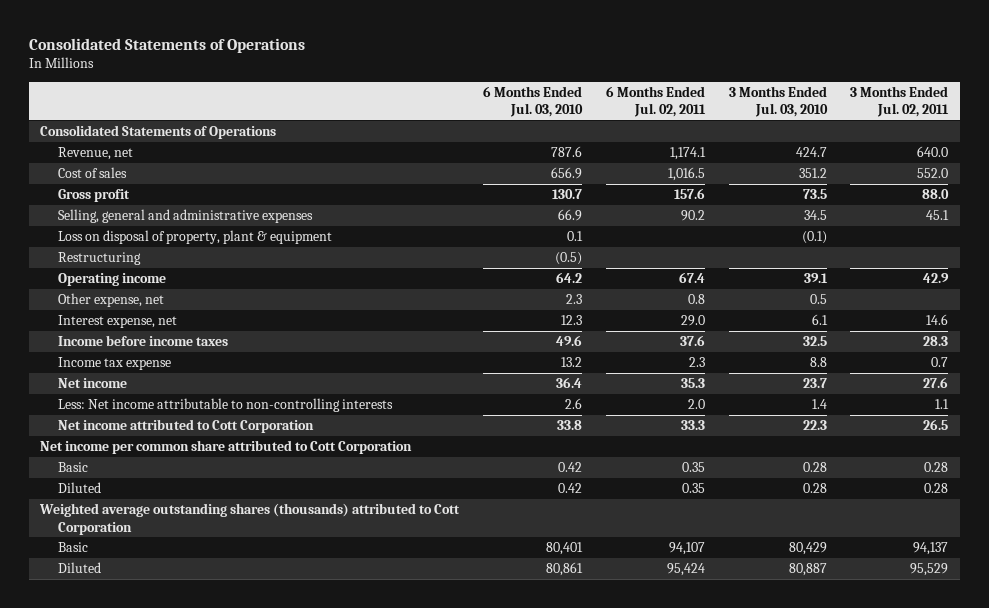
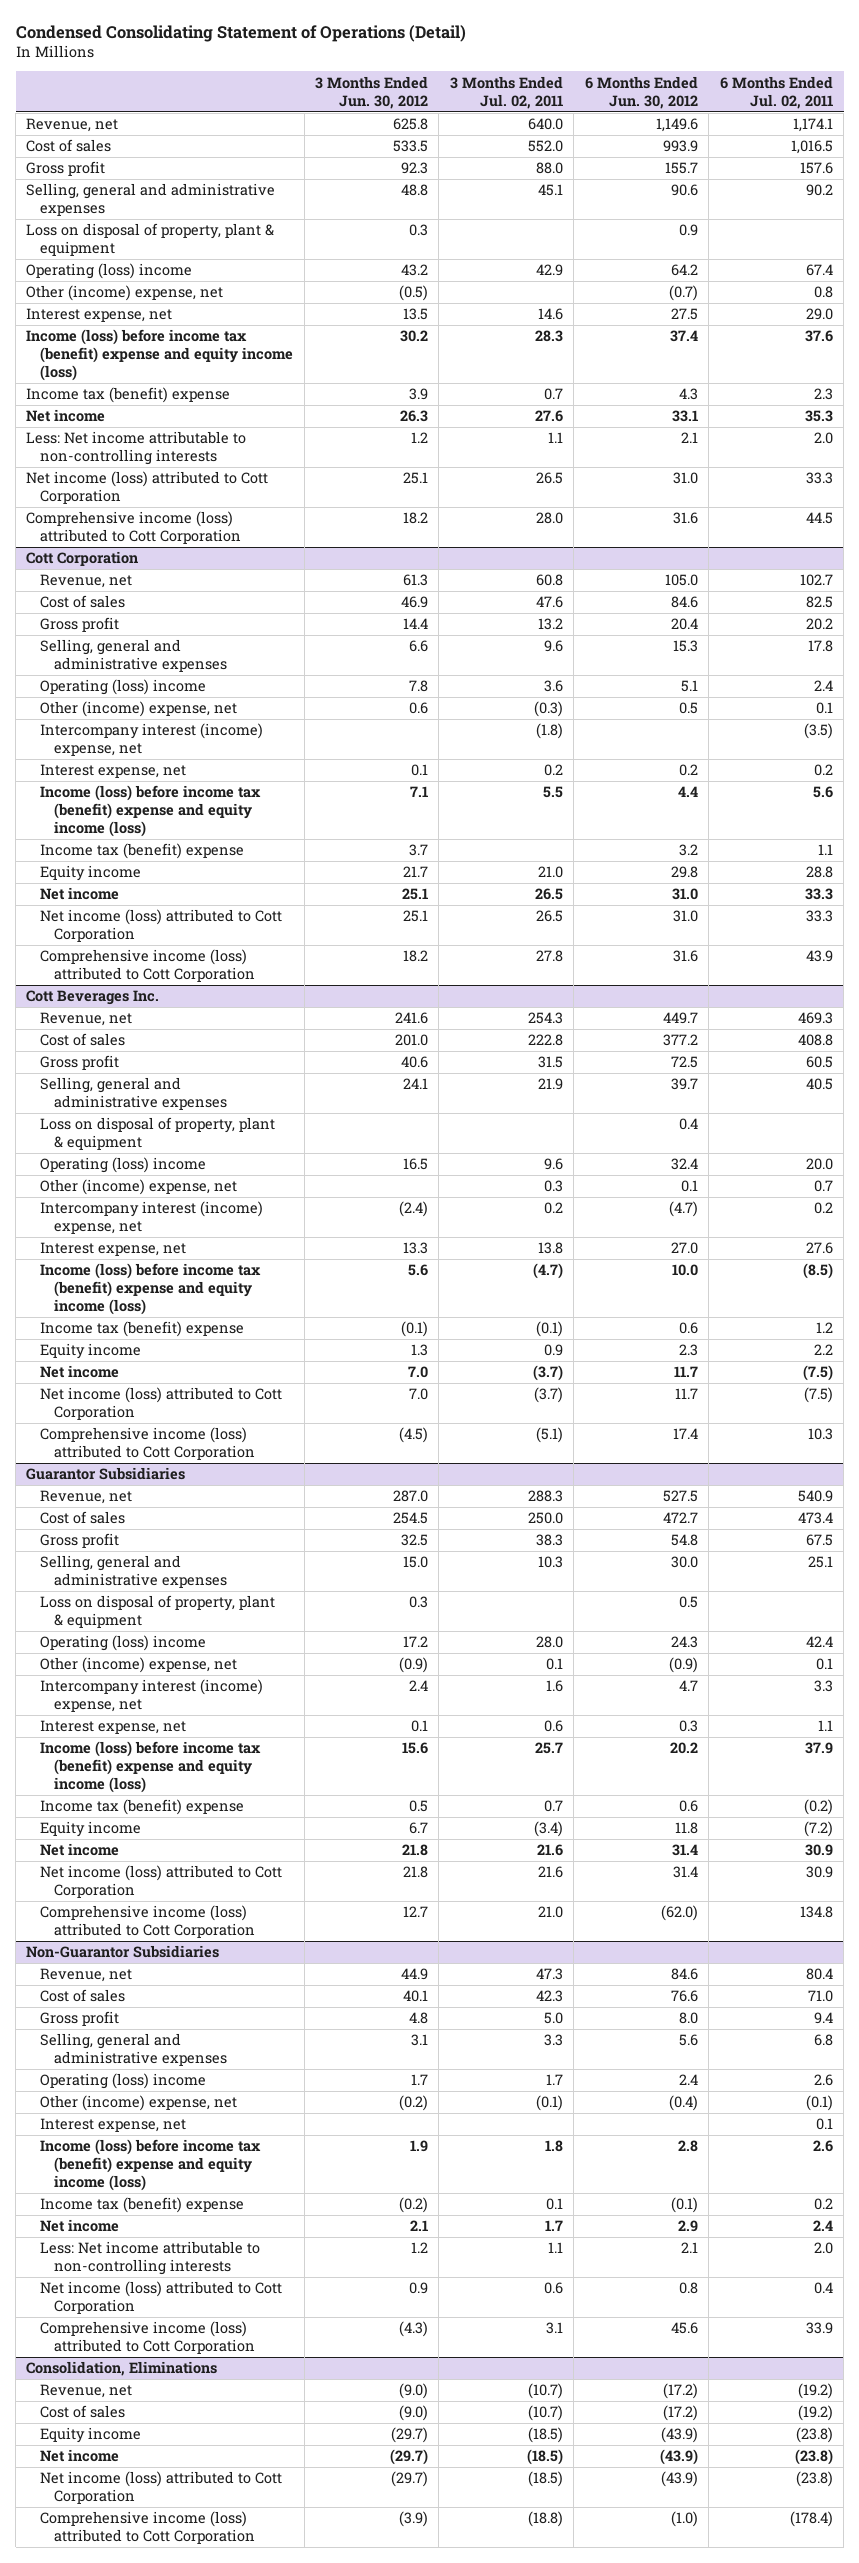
- Consolidated Statements of Operations
+ Condensed Consolidating Statement of Operations (Detail)
- | 6 Months Ended Jul. 03, 2010 | 6 Months Ended Jul. 02, 2011 | 3 Months Ended Jul. 03, 2010 | 3 Months Ended Jul. 02, 2011
+ | 3 Months Ended Jun. 30, 2012 | 3 Months Ended Jul. 02, 2011 | 6 Months Ended Jun. 30, 2012 | 6 Months Ended Jul. 02, 2011
- Consolidated Statements of Operations
- Restructuring | (0.5) | | |
- Operating income | 64.2 | 67.4 | 39.1 | 42.9
- Other expense, net | 2.3 | 0.8 | 0.5 |
+ Operating (loss) income | 43.2 | 42.9 | 64.2 | 67.4
+ Other (income) expense, net | (0.5) | | (0.7) | 0.8
- Income before income taxes | 49.6 | 37.6 | 32.5 | 28.3
- Income tax expense | 13.2 | 2.3 | 8.8 | 0.7
+ Income (loss) before income tax (benefit) expense and equity income (loss) | 30.2 | 28.3 | 37.4 | 37.6
+ Income tax (benefit) expense | 3.9 | 0.7 | 4.3 | 2.3
- Net income attributed to Cott Corporation | 33.8 | 33.3 | 22.3 | 26.5
- Net income per common share attributed to Cott Corporation
- Basic | 0.42 | 0.35 | 0.28 | 0.28
- Diluted | 0.42 | 0.35 | 0.28 | 0.28
- Weighted average outstanding shares (thousands) attributed to Cott Corporation
- Basic | 80,401 | 94,107 | 80,429 | 94,137
- Diluted | 80,861 | 95,424 | 80,887 | 95,529
+ Net income (loss) attributed to Cott Corporation | 25.1 | 26.5 | 31.0 | 33.3
+ Comprehensive income (loss) attributed to Cott Corporation | 18.2 | 28.0 | 31.6 | 44.5
+ Cott Corporation
+ Revenue, net | 61.3 | 60.8 | 105.0 | 102.7
+ Cost of sales | 46.9 | 47.6 | 84.6 | 82.5
+ Gross profit | 14.4 | 13.2 | 20.4 | 20.2
+ Selling, general and administrative expenses | 6.6 | 9.6 | 15.3 | 17.8
+ Operating (loss) income | 7.8 | 3.6 | 5.1 | 2.4
+ Other (income) expense, net | 0.6 | (0.3) | 0.5 | 0.1
+ Intercompany interest (income) expense, net | | (1.8) | | (3.5)
+ Interest expense, net | 0.1 | 0.2 | 0.2 | 0.2
+ Income (loss) before income tax (benefit) expense and equity income (loss) | 7.1 | 5.5 | 4.4 | 5.6
+ Income tax (benefit) expense | 3.7 | | 3.2 | 1.1
+ Equity income | 21.7 | 21.0 | 29.8 | 28.8
+ Net income | 25.1 | 26.5 | 31.0 | 33.3
+ Net income (loss) attributed to Cott Corporation | 25.1 | 26.5 | 31.0 | 33.3
+ Comprehensive income (loss) attributed to Cott Corporation | 18.2 | 27.8 | 31.6 | 43.9
+ Cott Beverages Inc.
+ Revenue, net | 241.6 | 254.3 | 449.7 | 469.3
+ Cost of sales | 201.0 | 222.8 | 377.2 | 408.8
+ Gross profit | 40.6 | 31.5 | 72.5 | 60.5
+ Selling, general and administrative expenses | 24.1 | 21.9 | 39.7 | 40.5
+ Loss on disposal of property, plant & equipment | | | 0.4 |
+ Operating (loss) income | 16.5 | 9.6 | 32.4 | 20.0
+ Other (income) expense, net | | 0.3 | 0.1 | 0.7
+ Intercompany interest (income) expense, net | (2.4) | 0.2 | (4.7) | 0.2
+ Interest expense, net | 13.3 | 13.8 | 27.0 | 27.6
+ Income (loss) before income tax (benefit) expense and equity income (loss) | 5.6 | (4.7) | 10.0 | (8.5)
+ Income tax (benefit) expense | (0.1) | (0.1) | 0.6 | 1.2
+ Equity income | 1.3 | 0.9 | 2.3 | 2.2
+ Net income | 7.0 | (3.7) | 11.7 | (7.5)
+ Net income (loss) attributed to Cott Corporation | 7.0 | (3.7) | 11.7 | (7.5)
+ Comprehensive income (loss) attributed to Cott Corporation | (4.5) | (5.1) | 17.4 | 10.3
+ Guarantor Subsidiaries
+ Revenue, net | 287.0 | 288.3 | 527.5 | 540.9
+ Cost of sales | 254.5 | 250.0 | 472.7 | 473.4
+ Gross profit | 32.5 | 38.3 | 54.8 | 67.5
+ Selling, general and administrative expenses | 15.0 | 10.3 | 30.0 | 25.1
+ Loss on disposal of property, plant & equipment | 0.3 | | 0.5 |
+ Operating (loss) income | 17.2 | 28.0 | 24.3 | 42.4
+ Other (income) expense, net | (0.9) | 0.1 | (0.9) | 0.1
+ Intercompany interest (income) expense, net | 2.4 | 1.6 | 4.7 | 3.3
+ Interest expense, net | 0.1 | 0.6 | 0.3 | 1.1
+ Income (loss) before income tax (benefit) expense and equity income (loss) | 15.6 | 25.7 | 20.2 | 37.9
+ Income tax (benefit) expense | 0.5 | 0.7 | 0.6 | (0.2)
+ Equity income | 6.7 | (3.4) | 11.8 | (7.2)
+ Net income | 21.8 | 21.6 | 31.4 | 30.9
+ Net income (loss) attributed to Cott Corporation | 21.8 | 21.6 | 31.4 | 30.9
+ Comprehensive income (loss) attributed to Cott Corporation | 12.7 | 21.0 | (62.0) | 134.8
+ Non-Guarantor Subsidiaries
+ Revenue, net | 44.9 | 47.3 | 84.6 | 80.4
+ Cost of sales | 40.1 | 42.3 | 76.6 | 71.0
+ Gross profit | 4.8 | 5.0 | 8.0 | 9.4
+ Selling, general and administrative expenses | 3.1 | 3.3 | 5.6 | 6.8
+ Operating (loss) income | 1.7 | 1.7 | 2.4 | 2.6
+ Other (income) expense, net | (0.2) | (0.1) | (0.4) | (0.1)
+ Interest expense, net | | | | 0.1
+ Income (loss) before income tax (benefit) expense and equity income (loss) | 1.9 | 1.8 | 2.8 | 2.6
+ Income tax (benefit) expense | (0.2) | 0.1 | (0.1) | 0.2
+ Net income | 2.1 | 1.7 | 2.9 | 2.4
+ Less: Net income attributable to non-controlling interests | 1.2 | 1.1 | 2.1 | 2.0
+ Net income (loss) attributed to Cott Corporation | 0.9 | 0.6 | 0.8 | 0.4
+ Comprehensive income (loss) attributed to Cott Corporation | (4.3) | 3.1 | 45.6 | 33.9
+ Consolidation, Eliminations
+ Revenue, net | (9.0) | (10.7) | (17.2) | (19.2)
+ Cost of sales | (9.0) | (10.7) | (17.2) | (19.2)
+ Equity income | (29.7) | (18.5) | (43.9) | (23.8)
+ Net income | (29.7) | (18.5) | (43.9) | (23.8)
+ Net income (loss) attributed to Cott Corporation | (29.7) | (18.5) | (43.9) | (23.8)
+ Comprehensive income (loss) attributed to Cott Corporation | (3.9) | (18.8) | (1.0) | (178.4)

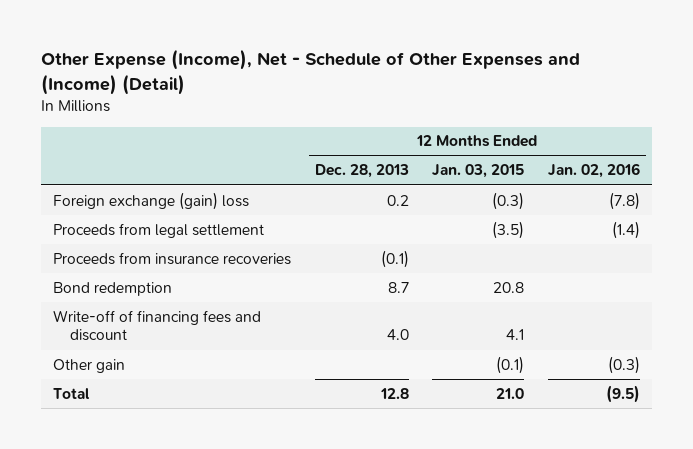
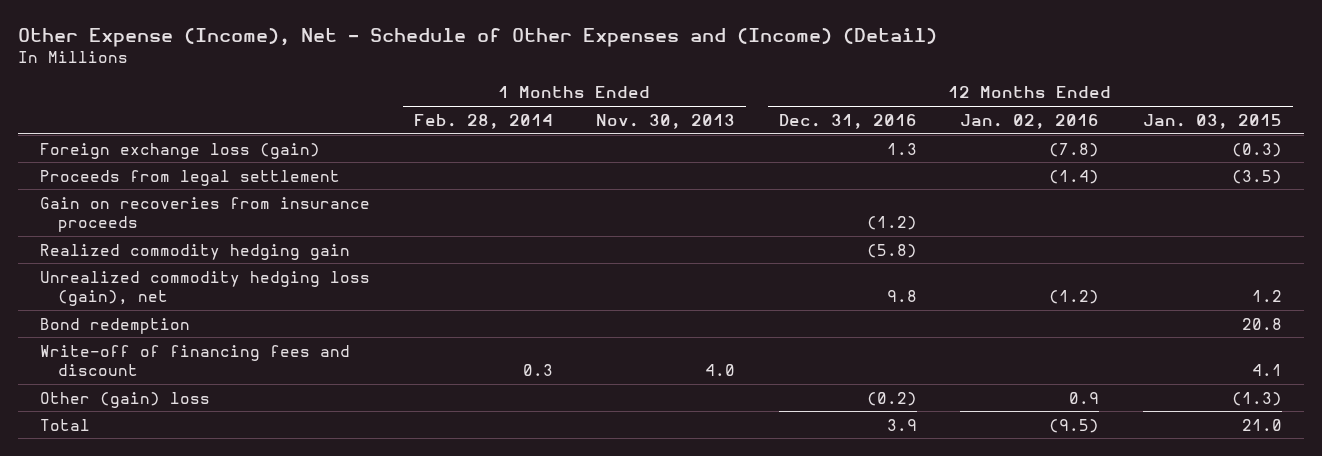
- | 12 Months Ended Dec. 28, 2013 | 12 Months Ended Jan. 03, 2015 | 12 Months Ended Jan. 02, 2016
+ | 1 Months Ended Feb. 28, 2014 | 1 Months Ended Nov. 30, 2013 | 12 Months Ended Dec. 31, 2016 | 12 Months Ended Jan. 02, 2016 | 12 Months Ended Jan. 03, 2015
- Foreign exchange (gain) loss | 0.2 | (0.3) | (7.8)
+ Foreign exchange loss (gain) | | | 1.3 | (7.8) | (0.3)
- Proceeds from insurance recoveries | (0.1) | |
+ Gain on recoveries from insurance proceeds | | | (1.2) | |
+ Realized commodity hedging gain | | | (5.8) | |
+ Unrealized commodity hedging loss (gain), net | | | 9.8 | (1.2) | 1.2
- Other gain | | (0.1) | (0.3)
+ Other (gain) loss | | | (0.2) | 0.9 | (1.3)

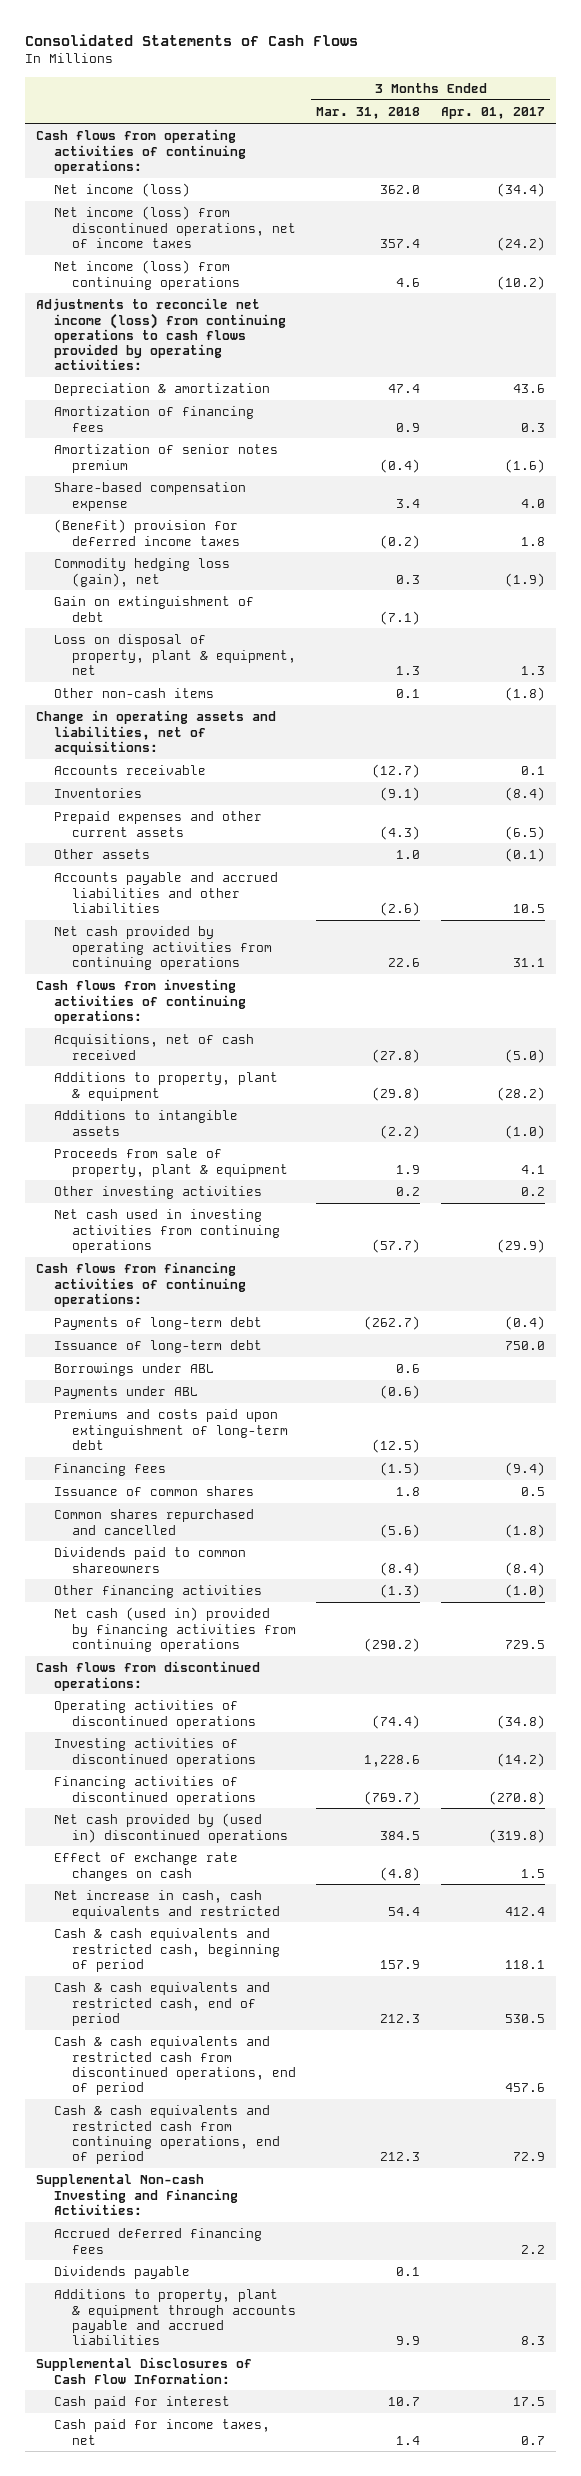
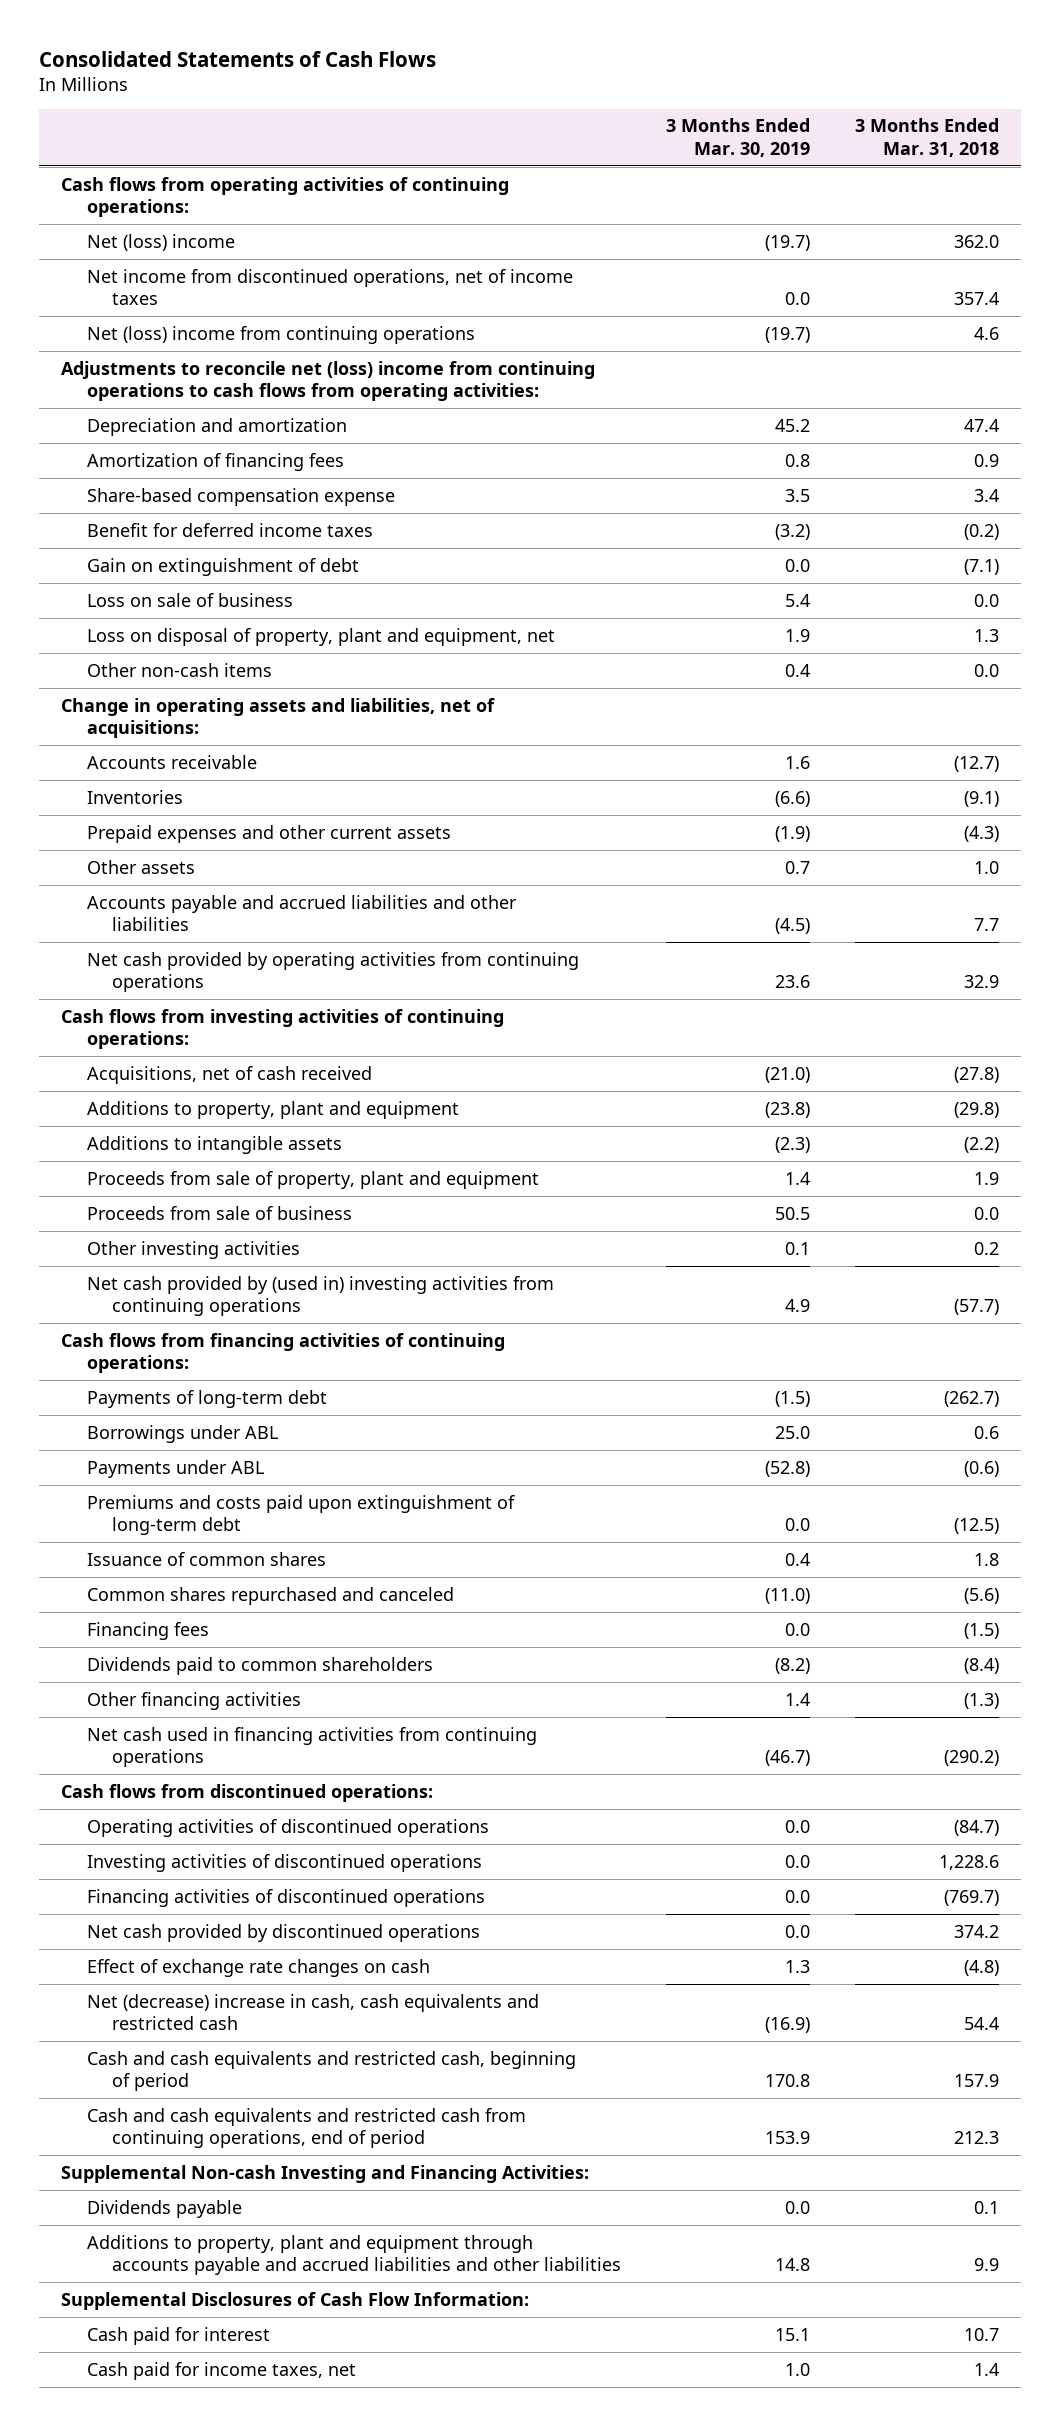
- | 3 Months Ended Mar. 31, 2018 | 3 Months Ended Apr. 01, 2017
+ | 3 Months Ended Mar. 30, 2019 | 3 Months Ended Mar. 31, 2018
- Net income (loss) | 362.0 | (34.4)
- Net income (loss) from discontinued operations, net of income taxes | 357.4 | (24.2)
- Net income (loss) from continuing operations | 4.6 | (10.2)
- Adjustments to reconcile net income (loss) from continuing operations to cash flows provided by operating activities:
- Depreciation & amortization | 47.4 | 43.6
+ Net (loss) income | (19.7) | 362.0
+ Net income from discontinued operations, net of income taxes | 0.0 | 357.4
+ Net (loss) income from continuing operations | (19.7) | 4.6
+ Adjustments to reconcile net (loss) income from continuing operations to cash flows from operating activities:
+ Depreciation and amortization | 45.2 | 47.4
- Amortization of senior notes premium | (0.4) | (1.6)
- (Benefit) provision for deferred income taxes | (0.2) | 1.8
- Commodity hedging loss (gain), net | 0.3 | (1.9)
+ Benefit for deferred income taxes | (3.2) | (0.2)
- Loss on disposal of property, plant & equipment, net | 1.3 | 1.3
- Other non-cash items | 0.1 | (1.8)
+ Loss on sale of business | 5.4 | 0.0
+ Loss on disposal of property, plant and equipment, net | 1.9 | 1.3
+ Other non-cash items | 0.4 | 0.0
- Accounts payable and accrued liabilities and other liabilities | (2.6) | 10.5
- Net cash provided by operating activities from continuing operations | 22.6 | 31.1
+ Accounts payable and accrued liabilities and other liabilities | (4.5) | 7.7
+ Net cash provided by operating activities from continuing operations | 23.6 | 32.9
- Additions to property, plant & equipment | (29.8) | (28.2)
+ Additions to property, plant and equipment | (23.8) | (29.8)
- Proceeds from sale of property, plant & equipment | 1.9 | 4.1
+ Proceeds from sale of property, plant and equipment | 1.4 | 1.9
+ Proceeds from sale of business | 50.5 | 0.0
- Net cash used in investing activities from continuing operations | (57.7) | (29.9)
+ Net cash provided by (used in) investing activities from continuing operations | 4.9 | (57.7)
- Issuance of long-term debt | | 750.0
- Common shares repurchased and cancelled | (5.6) | (1.8)
- Dividends paid to common shareowners | (8.4) | (8.4)
+ Common shares repurchased and canceled | (11.0) | (5.6)
moved down: Financing fees | 0.0 | (1.5)
+ Dividends paid to common shareholders | (8.2) | (8.4)
- Net cash (used in) provided by financing activities from continuing operations | (290.2) | 729.5
+ Net cash used in financing activities from continuing operations | (46.7) | (290.2)
- Operating activities of discontinued operations | (74.4) | (34.8)
+ Operating activities of discontinued operations | 0.0 | (84.7)
- Net cash provided by (used in) discontinued operations | 384.5 | (319.8)
+ Net cash provided by discontinued operations | 0.0 | 374.2
- Net increase in cash, cash equivalents and restricted | 54.4 | 412.4
- Cash & cash equivalents and restricted cash, beginning of period | 157.9 | 118.1
- Cash & cash equivalents and restricted cash, end of period | 212.3 | 530.5
- Cash & cash equivalents and restricted cash from discontinued operations, end of period | | 457.6
- Cash & cash equivalents and restricted cash from continuing operations, end of period | 212.3 | 72.9
+ Net (decrease) increase in cash, cash equivalents and restricted cash | (16.9) | 54.4
+ Cash and cash equivalents and restricted cash, beginning of period | 170.8 | 157.9
+ Cash and cash equivalents and restricted cash from continuing operations, end of period | 153.9 | 212.3
- Accrued deferred financing fees | | 2.2
- Additions to property, plant & equipment through accounts payable and accrued liabilities | 9.9 | 8.3
+ Additions to property, plant and equipment through accounts payable and accrued liabilities and other liabilities | 14.8 | 9.9

